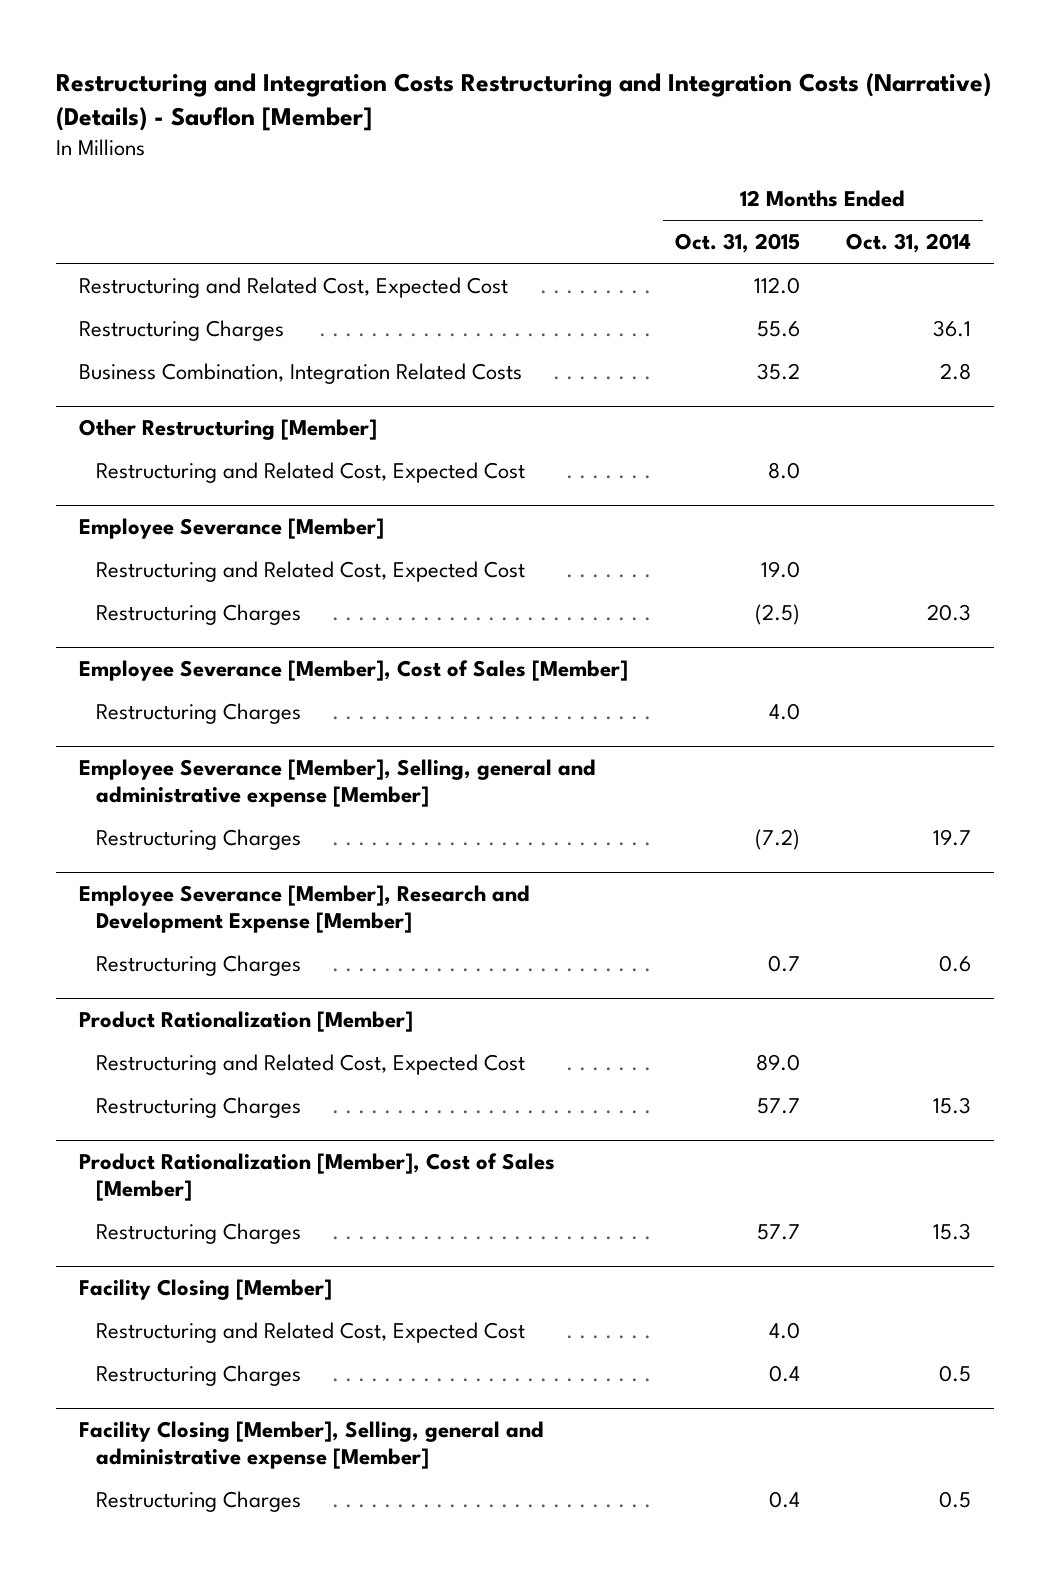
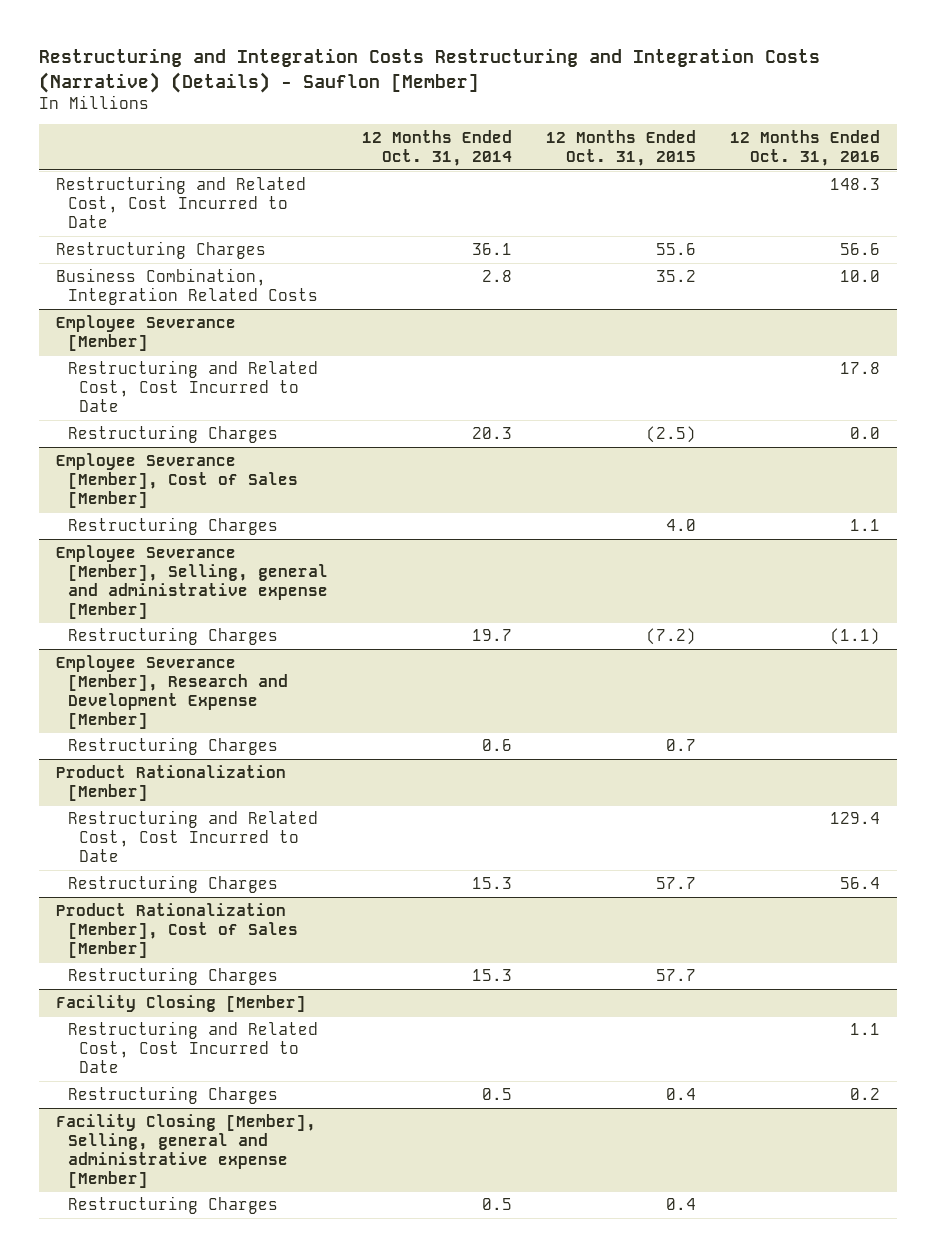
- | 12 Months Ended Oct. 31, 2015 | 12 Months Ended Oct. 31, 2014
+ | 12 Months Ended Oct. 31, 2014 | 12 Months Ended Oct. 31, 2015 | 12 Months Ended Oct. 31, 2016
- Restructuring and Related Cost, Expected Cost | 112.0 |
+ Restructuring and Related Cost, Cost Incurred to Date | | | 148.3
- Other Restructuring [Member]
- Restructuring and Related Cost, Expected Cost | 8.0 |
@ Employee Severance [Member]
- Restructuring and Related Cost, Expected Cost | 19.0 |
+ Restructuring and Related Cost, Cost Incurred to Date | | | 17.8
@ Product Rationalization [Member]
- Restructuring and Related Cost, Expected Cost | 89.0 |
+ Restructuring and Related Cost, Cost Incurred to Date | | | 129.4
@ Facility Closing [Member]
- Restructuring and Related Cost, Expected Cost | 4.0 |
+ Restructuring and Related Cost, Cost Incurred to Date | | | 1.1

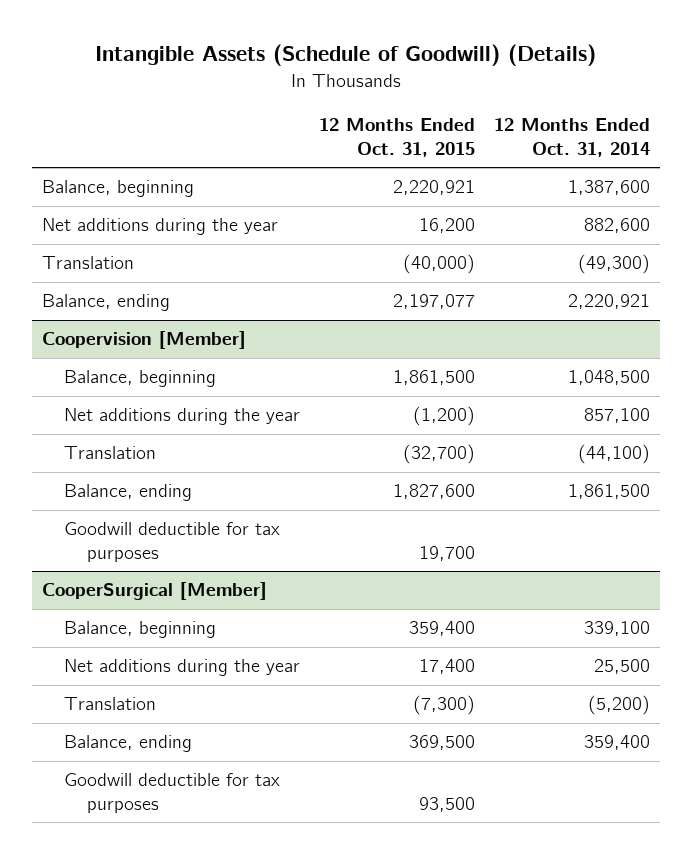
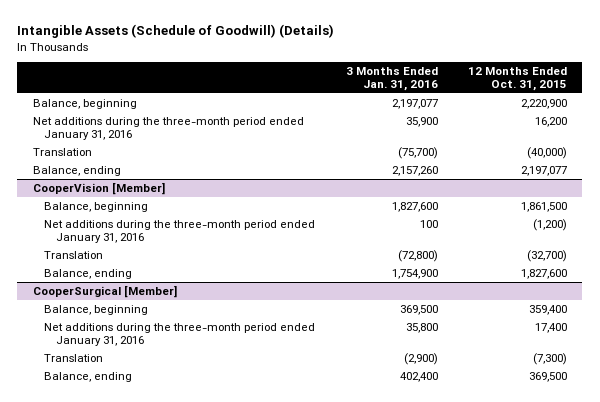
- | 12 Months Ended Oct. 31, 2015 | 12 Months Ended Oct. 31, 2014
+ | 3 Months Ended Jan. 31, 2016 | 12 Months Ended Oct. 31, 2015
- Balance, beginning | 2,220,921 | 1,387,600
- Net additions during the year | 16,200 | 882,600
+ Balance, beginning | 2,197,077 | 2,220,900
+ Net additions during the three-month period ended January 31, 2016 | 35,900 | 16,200
- Coopervision [Member]
+ CooperVision [Member]
- Net additions during the year | (1,200) | 857,100
+ Net additions during the three-month period ended January 31, 2016 | 100 | (1,200)
- Goodwill deductible for tax purposes | 19,700 |
@ CooperSurgical [Member]
- Net additions during the year | 17,400 | 25,500
+ Net additions during the three-month period ended January 31, 2016 | 35,800 | 17,400
- Goodwill deductible for tax purposes | 93,500 |

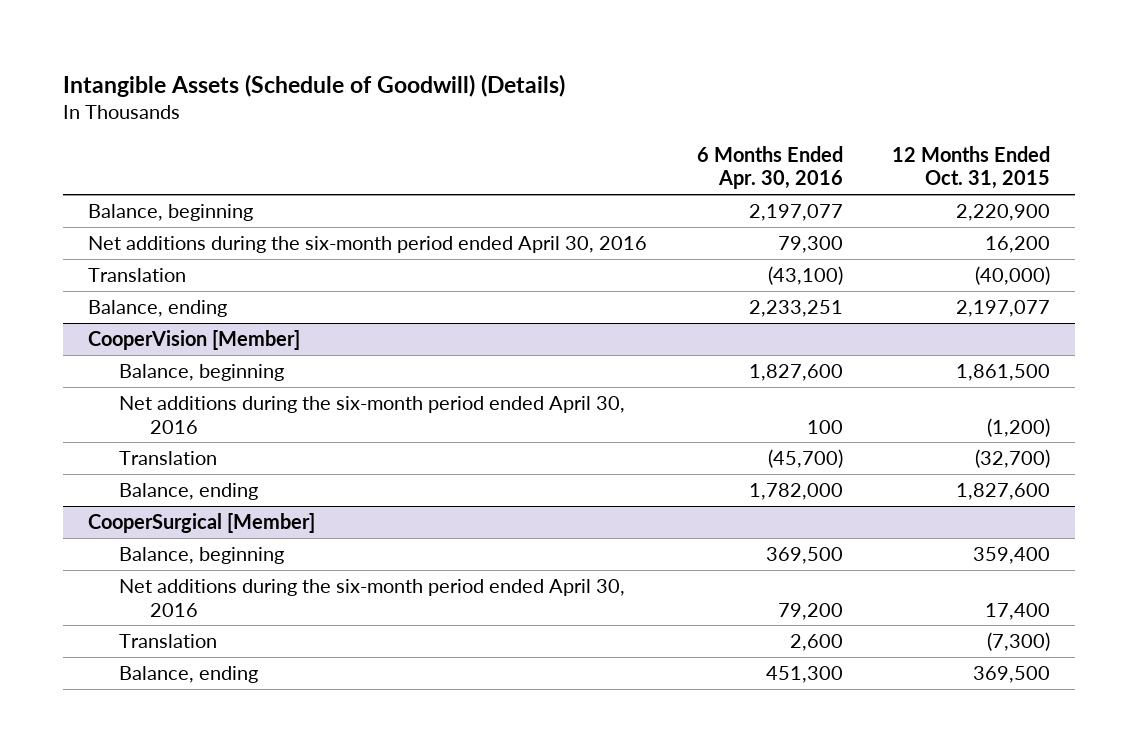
- | 3 Months Ended Jan. 31, 2016 | 12 Months Ended Oct. 31, 2015
+ | 6 Months Ended Apr. 30, 2016 | 12 Months Ended Oct. 31, 2015
- Net additions during the three-month period ended January 31, 2016 | 35,900 | 16,200
+ Net additions during the six-month period ended April 30, 2016 | 79,300 | 16,200
@ CooperVision [Member]
- Net additions during the three-month period ended January 31, 2016 | 100 | (1,200)
+ Net additions during the six-month period ended April 30, 2016 | 100 | (1,200)
@ CooperSurgical [Member]
- Net additions during the three-month period ended January 31, 2016 | 35,800 | 17,400
+ Net additions during the six-month period ended April 30, 2016 | 79,200 | 17,400

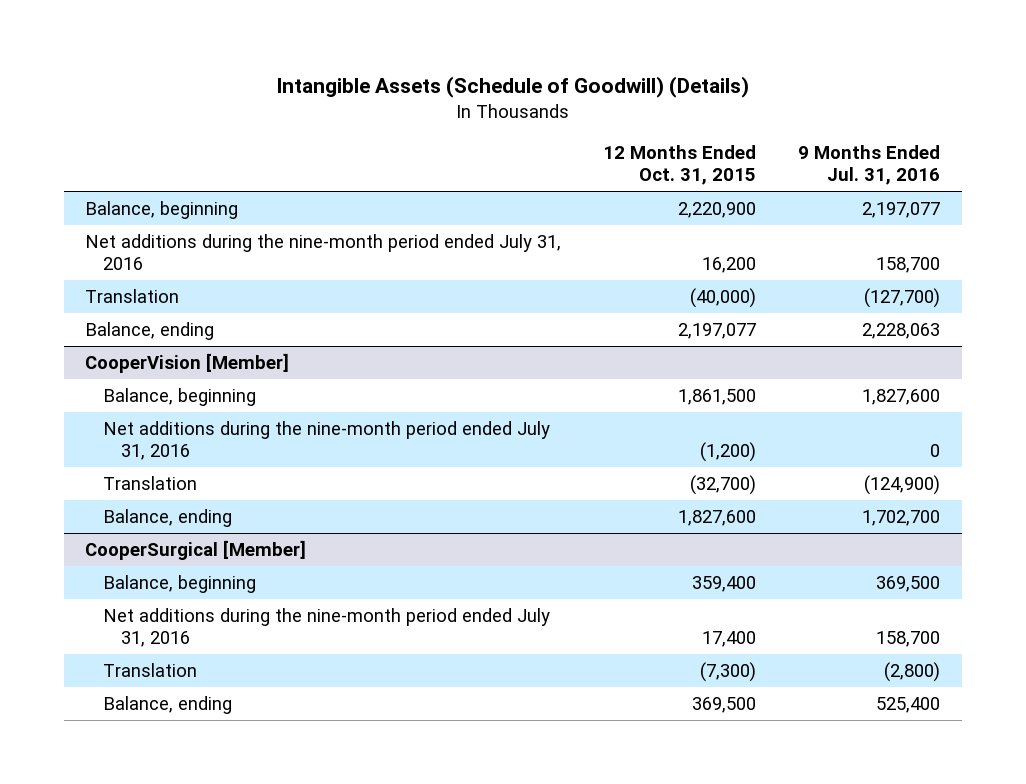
- | 6 Months Ended Apr. 30, 2016 | 12 Months Ended Oct. 31, 2015
+ | 12 Months Ended Oct. 31, 2015 | 9 Months Ended Jul. 31, 2016
- Net additions during the six-month period ended April 30, 2016 | 79,300 | 16,200
+ Net additions during the nine-month period ended July 31, 2016 | 16,200 | 158,700
@ CooperVision [Member]
- Net additions during the six-month period ended April 30, 2016 | 100 | (1,200)
+ Net additions during the nine-month period ended July 31, 2016 | (1,200) | 0
@ CooperSurgical [Member]
- Net additions during the six-month period ended April 30, 2016 | 79,200 | 17,400
+ Net additions during the nine-month period ended July 31, 2016 | 17,400 | 158,700

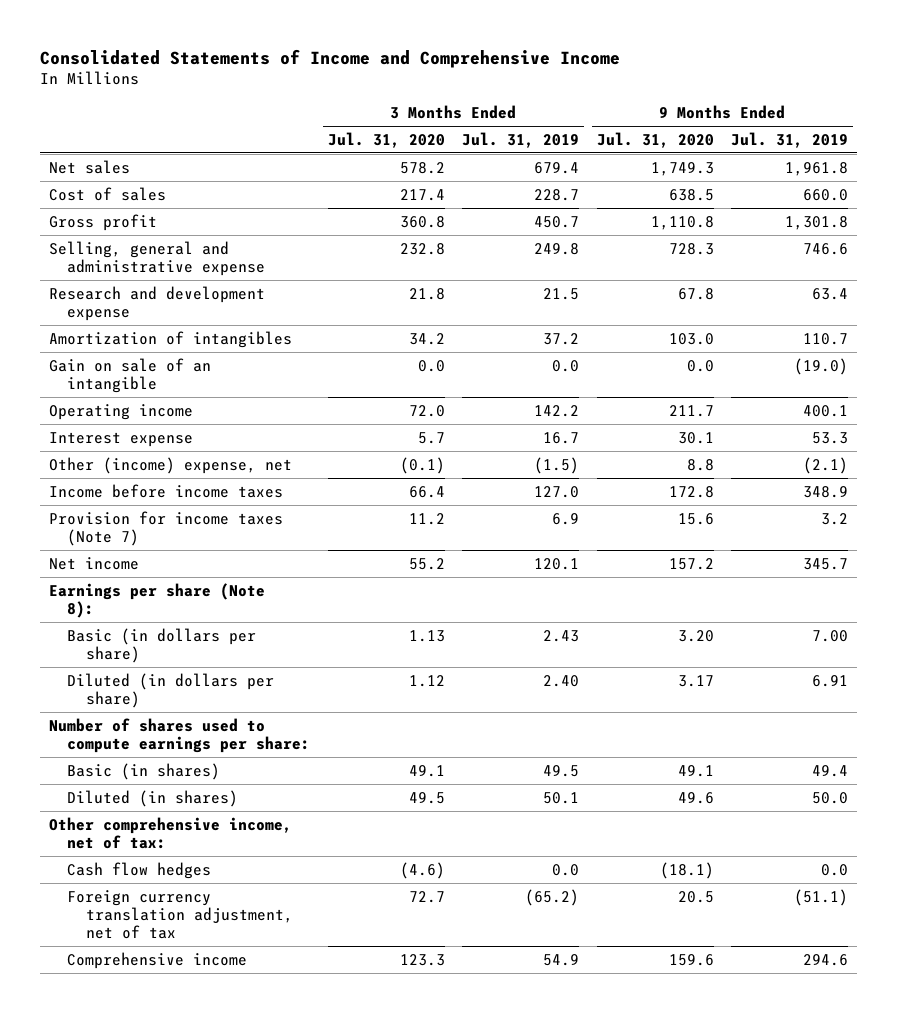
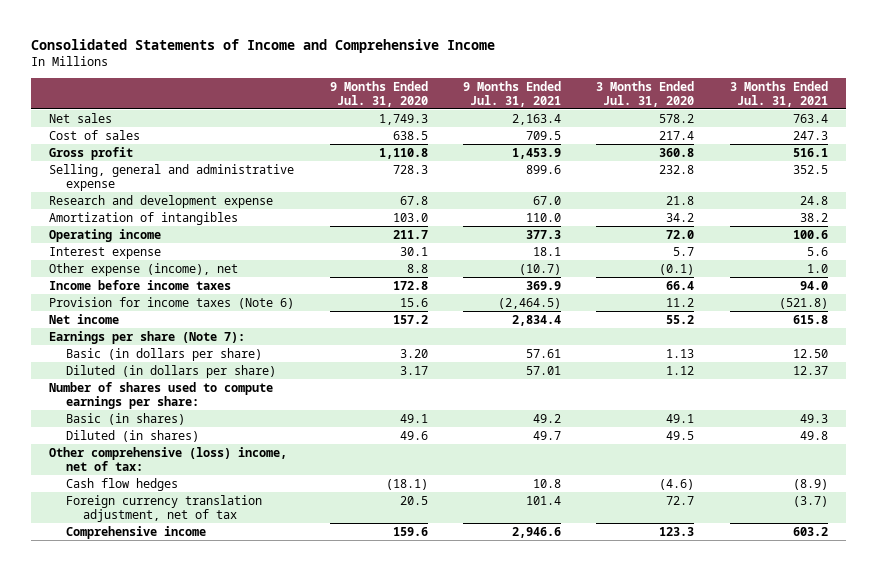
- | 3 Months Ended Jul. 31, 2020 | 3 Months Ended Jul. 31, 2019 | 9 Months Ended Jul. 31, 2020 | 9 Months Ended Jul. 31, 2019
+ | 9 Months Ended Jul. 31, 2020 | 9 Months Ended Jul. 31, 2021 | 3 Months Ended Jul. 31, 2020 | 3 Months Ended Jul. 31, 2021
- Gain on sale of an intangible | 0.0 | 0.0 | 0.0 | (19.0)
- Other (income) expense, net | (0.1) | (1.5) | 8.8 | (2.1)
+ Other expense (income), net | 8.8 | (10.7) | (0.1) | 1.0
- Provision for income taxes (Note 7) | 11.2 | 6.9 | 15.6 | 3.2
+ Provision for income taxes (Note 6) | 15.6 | (2,464.5) | 11.2 | (521.8)
- Earnings per share (Note 8):
+ Earnings per share (Note 7):
- Other comprehensive income, net of tax:
+ Other comprehensive (loss) income, net of tax:

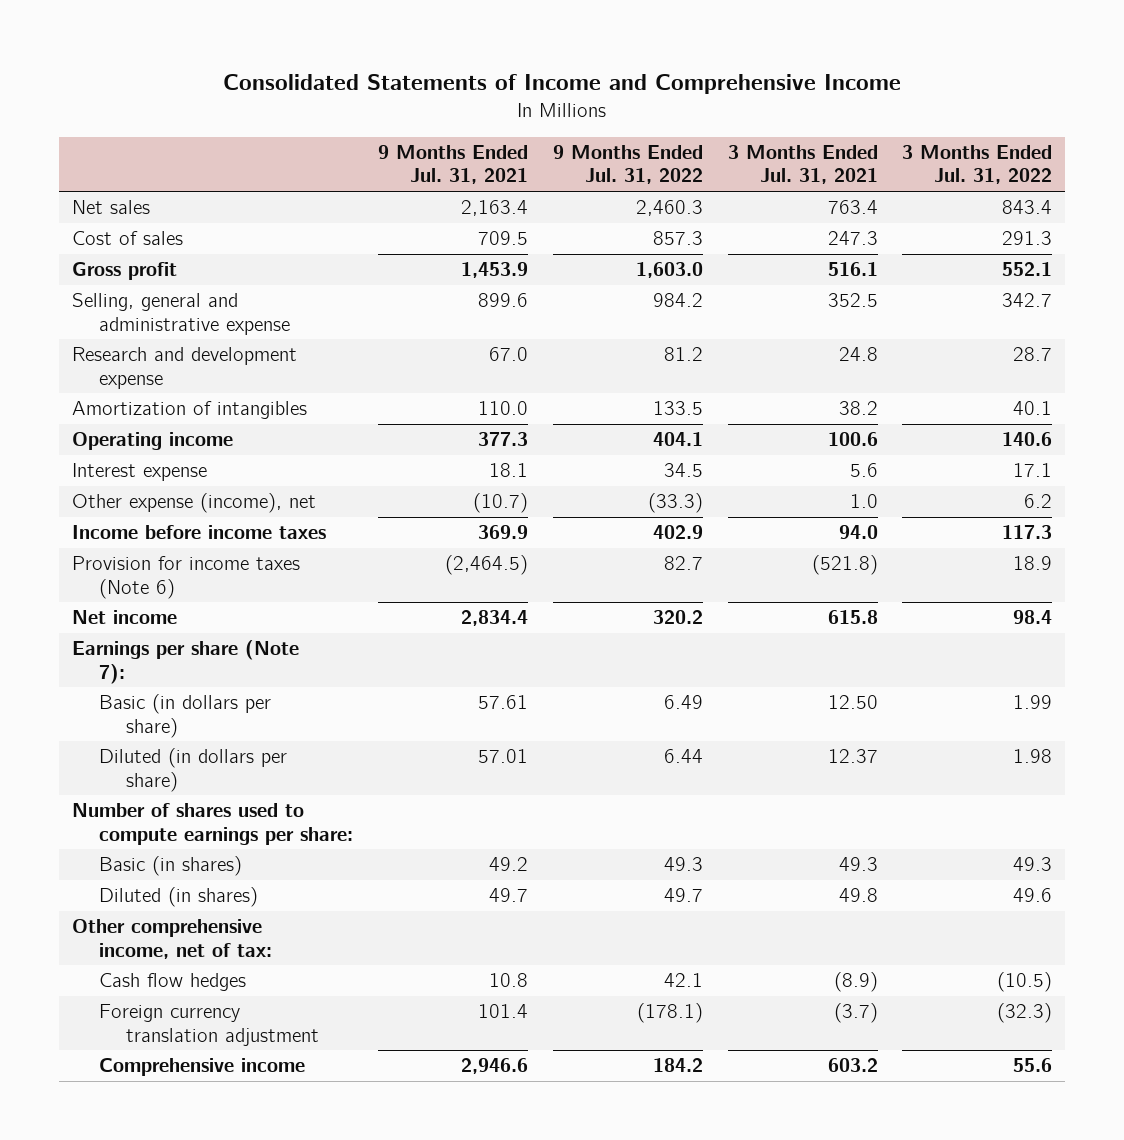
- | 9 Months Ended Jul. 31, 2020 | 9 Months Ended Jul. 31, 2021 | 3 Months Ended Jul. 31, 2020 | 3 Months Ended Jul. 31, 2021
+ | 9 Months Ended Jul. 31, 2021 | 9 Months Ended Jul. 31, 2022 | 3 Months Ended Jul. 31, 2021 | 3 Months Ended Jul. 31, 2022
- Other comprehensive (loss) income, net of tax:
+ Other comprehensive income, net of tax:
- Foreign currency translation adjustment, net of tax | 20.5 | 101.4 | 72.7 | (3.7)
+ Foreign currency translation adjustment | 101.4 | (178.1) | (3.7) | (32.3)

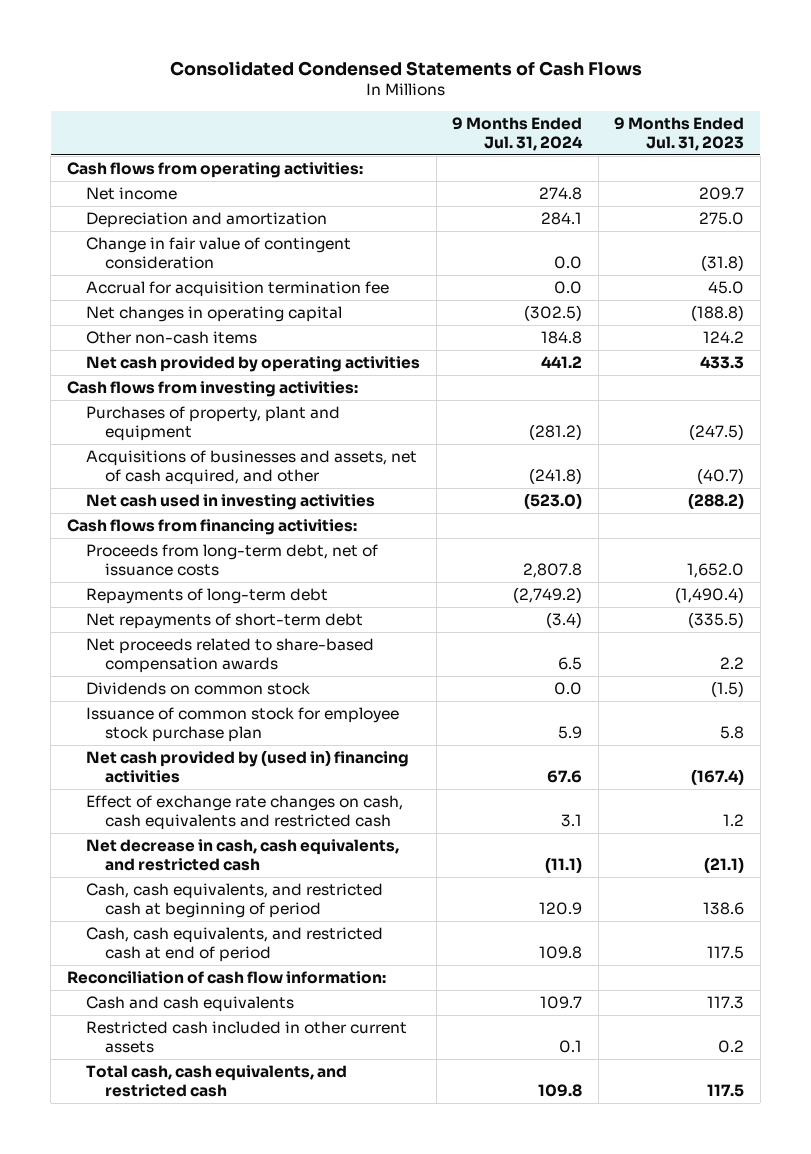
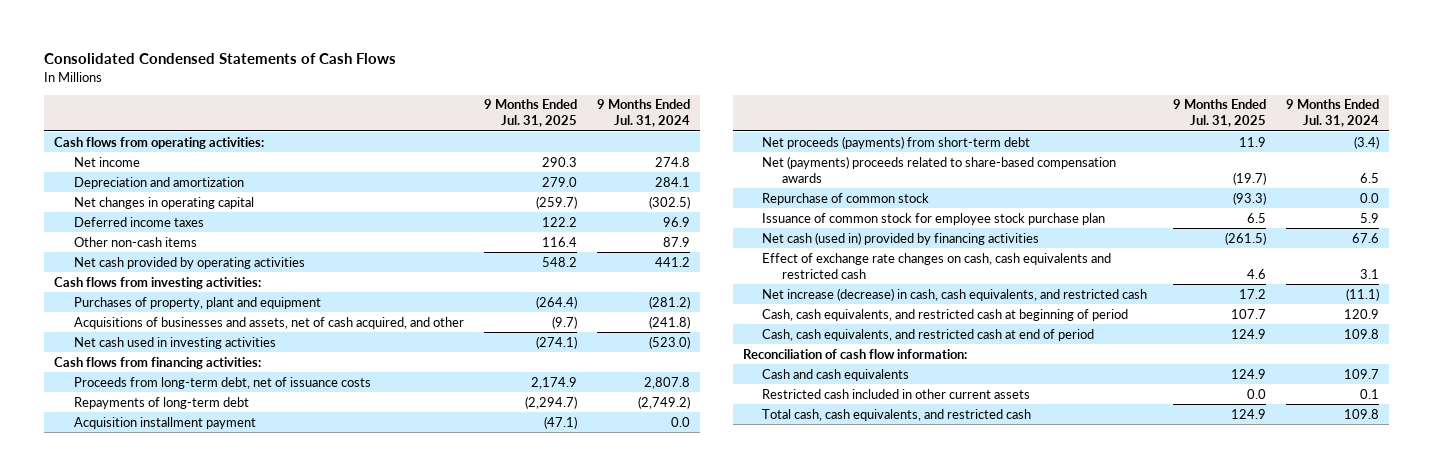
- | 9 Months Ended Jul. 31, 2024 | 9 Months Ended Jul. 31, 2023
+ | 9 Months Ended Jul. 31, 2025 | 9 Months Ended Jul. 31, 2024
- Change in fair value of contingent consideration | 0.0 | (31.8)
- Accrual for acquisition termination fee | 0.0 | 45.0
- Other non-cash items | 184.8 | 124.2
+ Deferred income taxes | 122.2 | 96.9
+ Other non-cash items | 116.4 | 87.9
- Net repayments of short-term debt | (3.4) | (335.5)
- Net proceeds related to share-based compensation awards | 6.5 | 2.2
- Dividends on common stock | 0.0 | (1.5)
+ Acquisition installment payment | (47.1) | 0.0
+ Net proceeds (payments) from short-term debt | 11.9 | (3.4)
+ Net (payments) proceeds related to share-based compensation awards | (19.7) | 6.5
+ Repurchase of common stock | (93.3) | 0.0
- Net cash provided by (used in) financing activities | 67.6 | (167.4)
+ Net cash (used in) provided by financing activities | (261.5) | 67.6
- Net decrease in cash, cash equivalents, and restricted cash | (11.1) | (21.1)
+ Net increase (decrease) in cash, cash equivalents, and restricted cash | 17.2 | (11.1)

